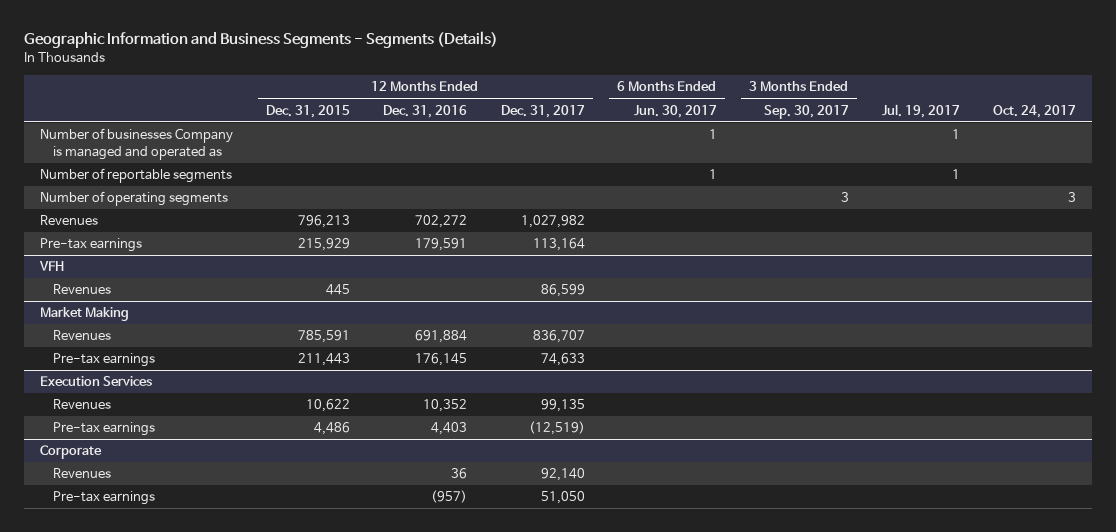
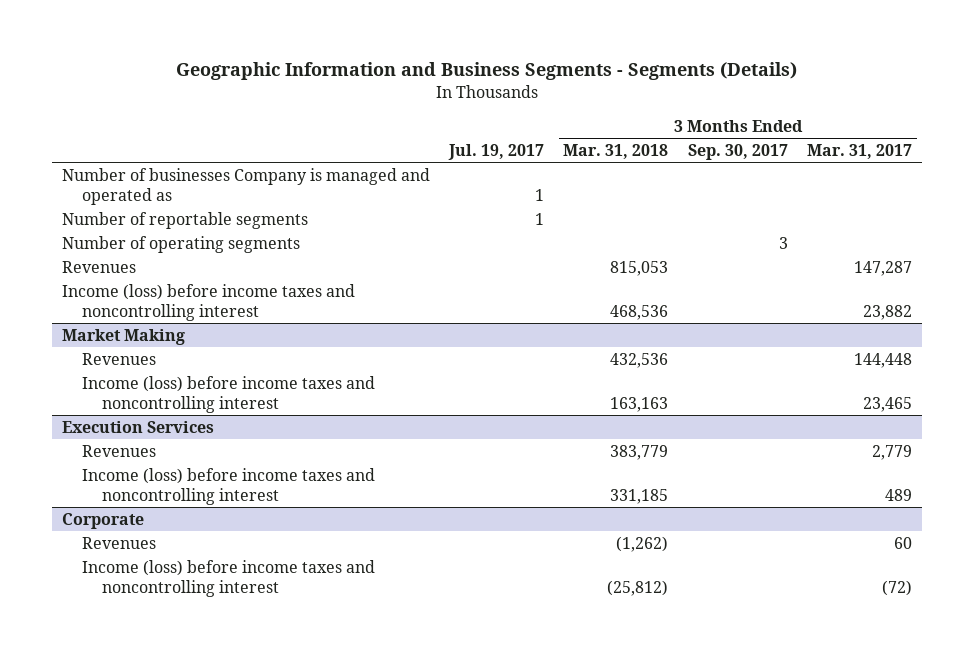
- | 12 Months Ended Dec. 31, 2015 | 12 Months Ended Dec. 31, 2016 | 12 Months Ended Dec. 31, 2017 | 6 Months Ended Jun. 30, 2017 | 3 Months Ended Sep. 30, 2017 | Jul. 19, 2017 | Oct. 24, 2017
+ | Jul. 19, 2017 | 3 Months Ended Mar. 31, 2018 | 3 Months Ended Sep. 30, 2017 | 3 Months Ended Mar. 31, 2017
- Pre-tax earnings | 215,929 | 179,591 | 113,164 | | | |
- VFH
- Revenues | 445 | | 86,599 | | | |
+ Income (loss) before income taxes and noncontrolling interest | | 468,536 | | 23,882
@ Market Making
- Pre-tax earnings | 211,443 | 176,145 | 74,633 | | | |
+ Income (loss) before income taxes and noncontrolling interest | | 163,163 | | 23,465
@ Execution Services
- Pre-tax earnings | 4,486 | 4,403 | (12,519) | | | |
+ Income (loss) before income taxes and noncontrolling interest | | 331,185 | | 489
@ Corporate
- Pre-tax earnings | | (957) | 51,050 | | | |
+ Income (loss) before income taxes and noncontrolling interest | | (25,812) | | (72)

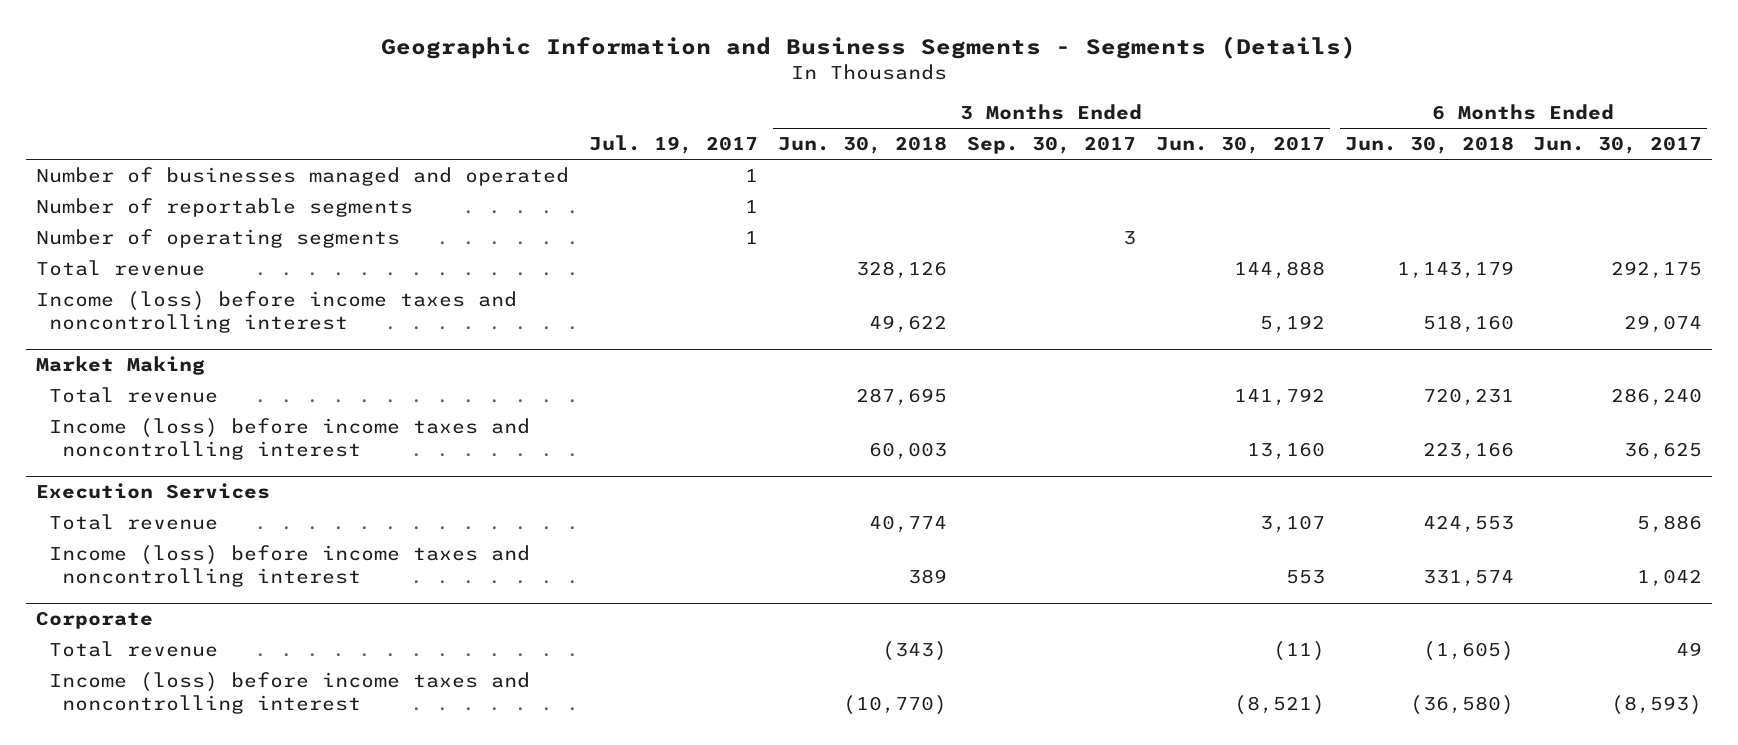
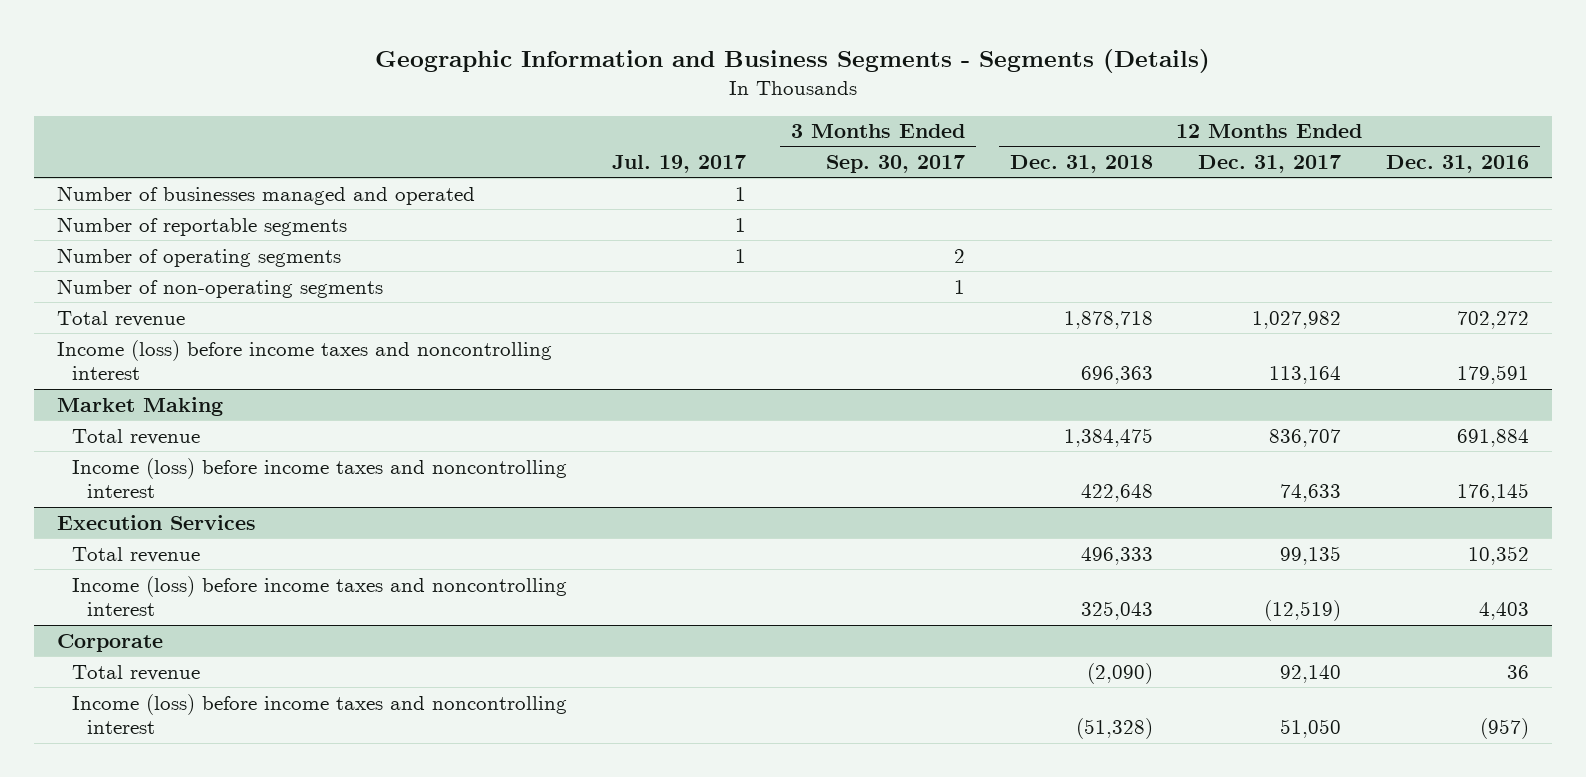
- | Jul. 19, 2017 | 3 Months Ended Jun. 30, 2018 | 3 Months Ended Sep. 30, 2017 | 3 Months Ended Jun. 30, 2017 | 6 Months Ended Jun. 30, 2018 | 6 Months Ended Jun. 30, 2017
+ | Jul. 19, 2017 | 3 Months Ended Sep. 30, 2017 | 12 Months Ended Dec. 31, 2018 | 12 Months Ended Dec. 31, 2017 | 12 Months Ended Dec. 31, 2016
- Number of operating segments | 1 | | 3 | | |
+ Number of operating segments | 1 | 2 | | |
+ Number of non-operating segments | | 1 | | |

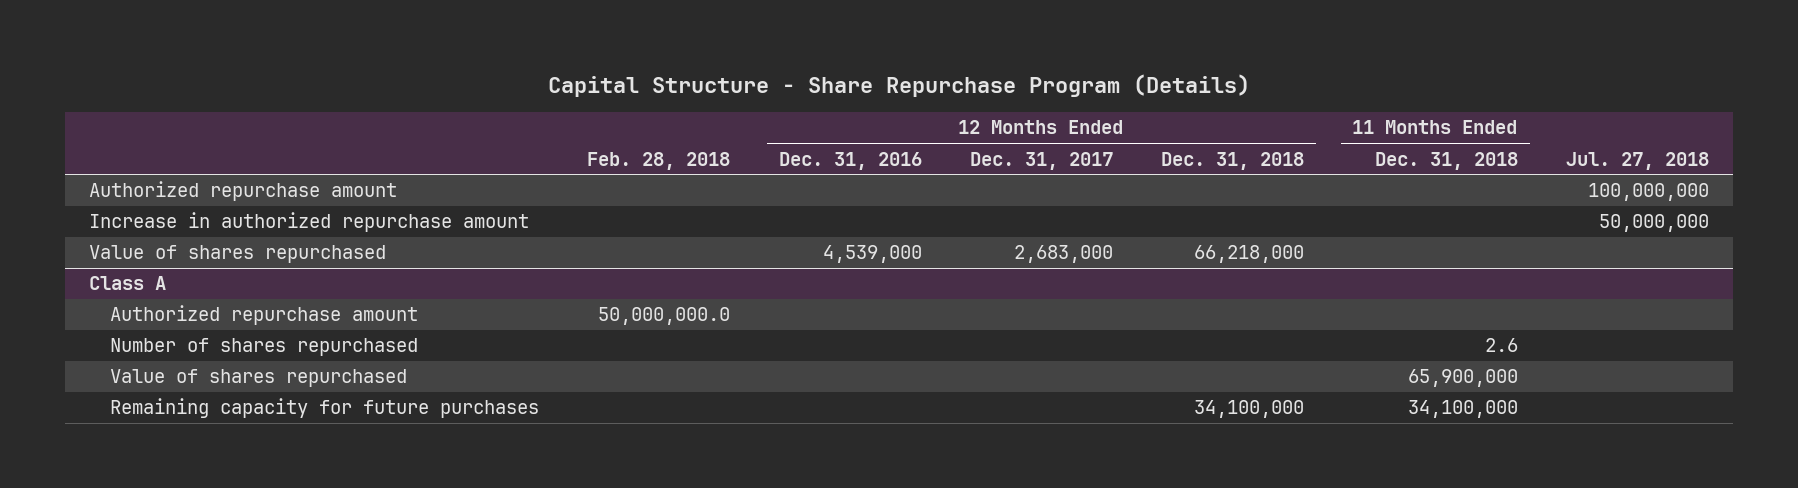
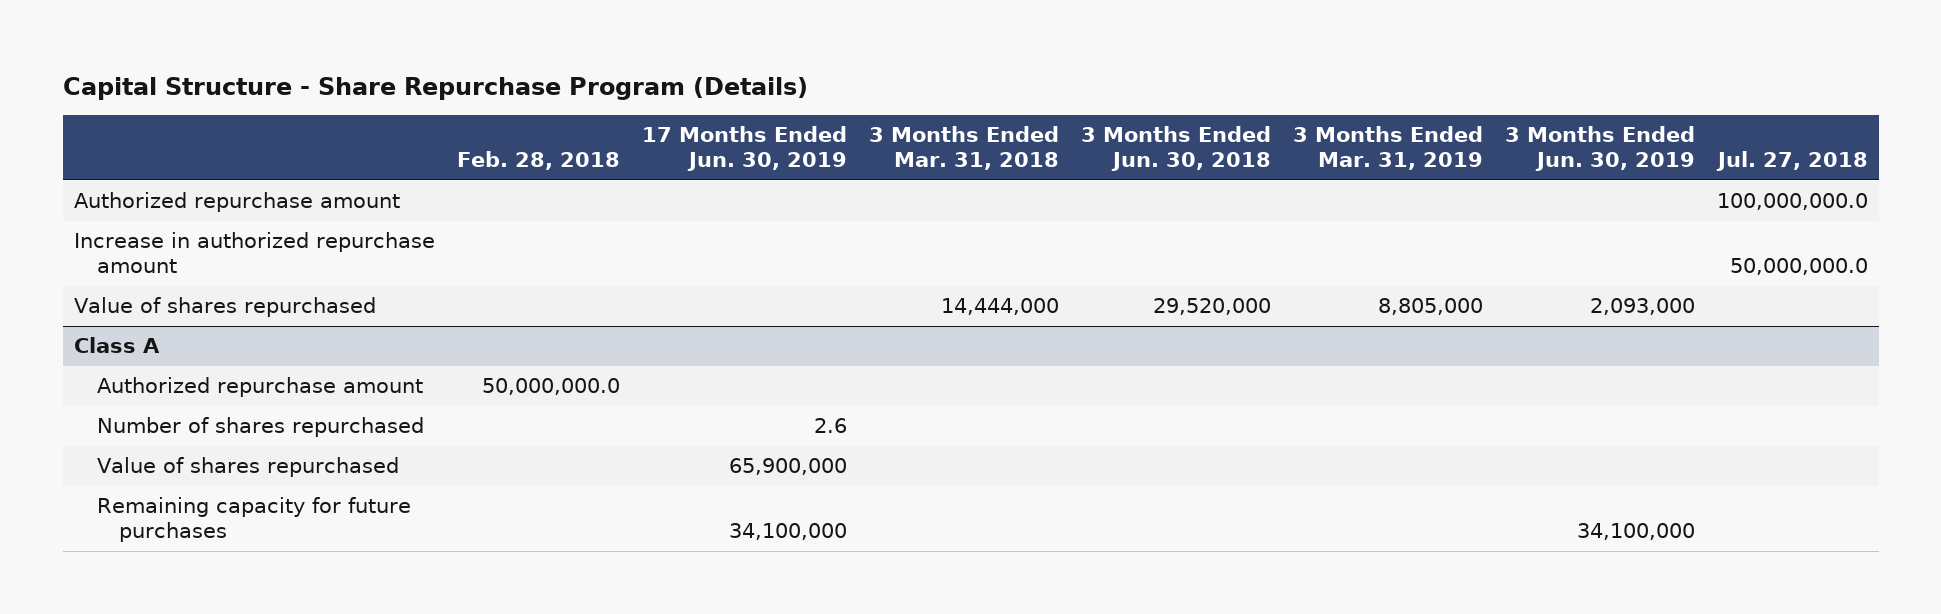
- | Feb. 28, 2018 | 12 Months Ended Dec. 31, 2016 | 12 Months Ended Dec. 31, 2017 | 12 Months Ended Dec. 31, 2018 | 11 Months Ended Dec. 31, 2018 | Jul. 27, 2018
+ | Feb. 28, 2018 | 17 Months Ended Jun. 30, 2019 | 3 Months Ended Mar. 31, 2018 | 3 Months Ended Jun. 30, 2018 | 3 Months Ended Mar. 31, 2019 | 3 Months Ended Jun. 30, 2019 | Jul. 27, 2018
- Authorized repurchase amount | | | | | | 100,000,000
- Increase in authorized repurchase amount | | | | | | 50,000,000
+ Authorized repurchase amount | | | | | | | 100,000,000.0
+ Increase in authorized repurchase amount | | | | | | | 50,000,000.0

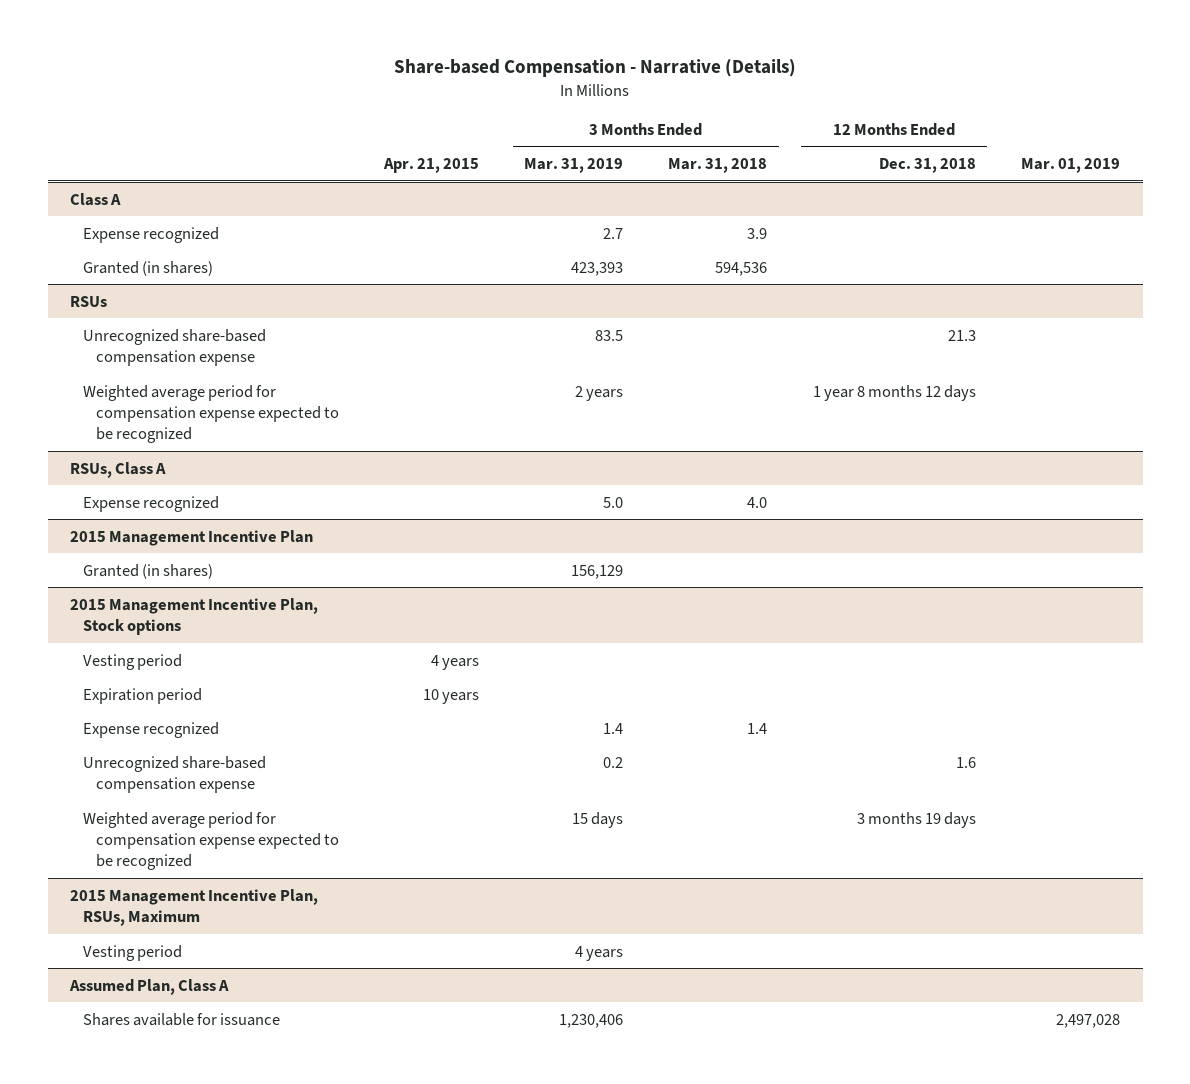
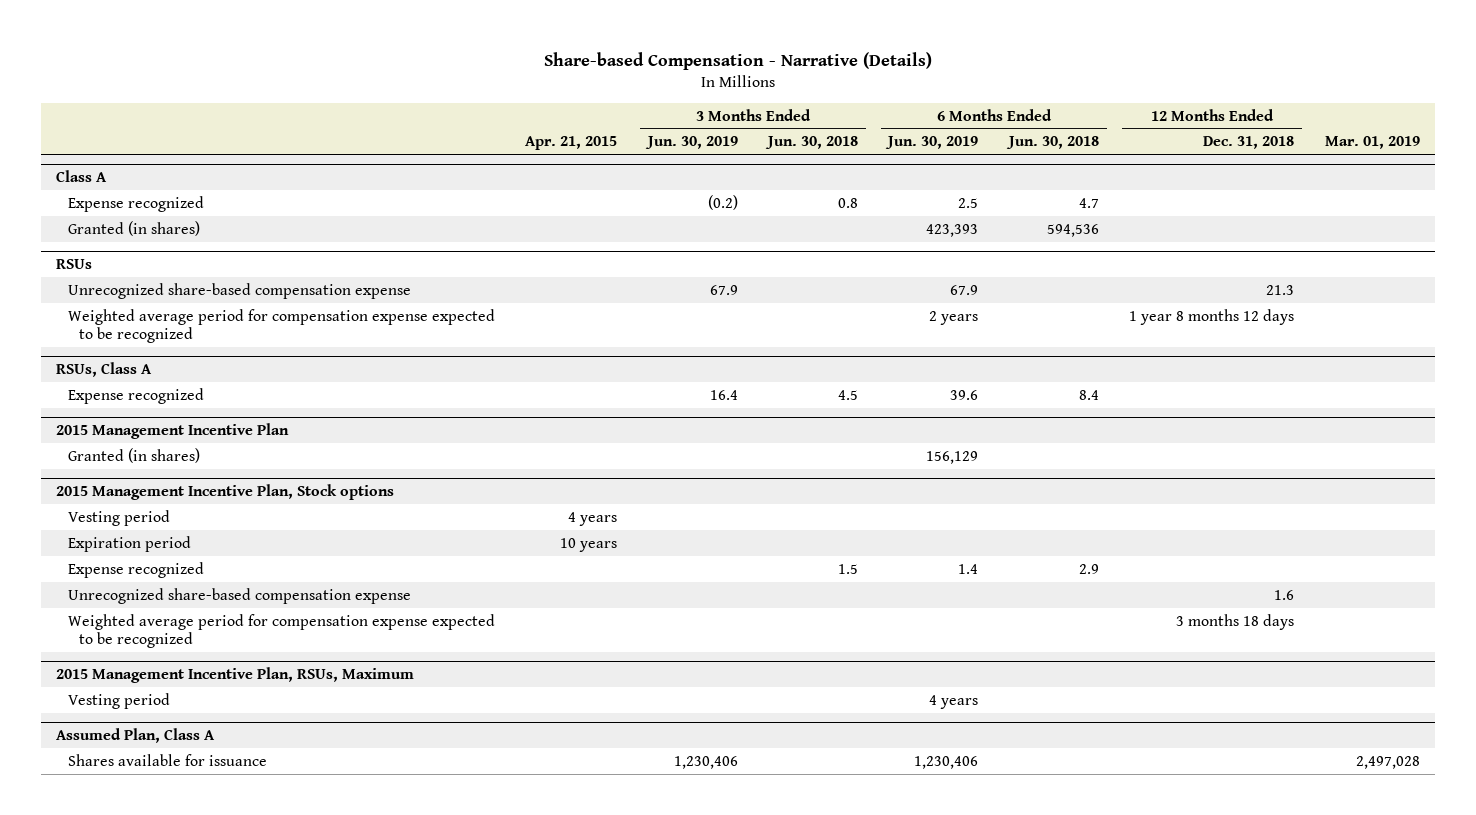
- | Apr. 21, 2015 | 3 Months Ended Mar. 31, 2019 | 3 Months Ended Mar. 31, 2018 | 12 Months Ended Dec. 31, 2018 | Mar. 01, 2019
+ | Apr. 21, 2015 | 3 Months Ended Jun. 30, 2019 | 3 Months Ended Jun. 30, 2018 | 6 Months Ended Jun. 30, 2019 | 6 Months Ended Jun. 30, 2018 | 12 Months Ended Dec. 31, 2018 | Mar. 01, 2019
@ 2015 Management Incentive Plan, Stock options
- Weighted average period for compensation expense expected to be recognized | | 15 days | | 3 months 19 days |
+ Weighted average period for compensation expense expected to be recognized | | | | | | 3 months 18 days |

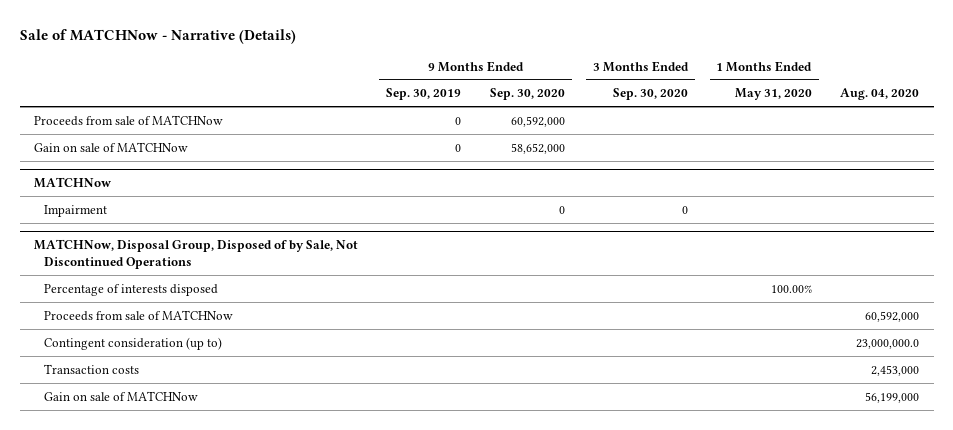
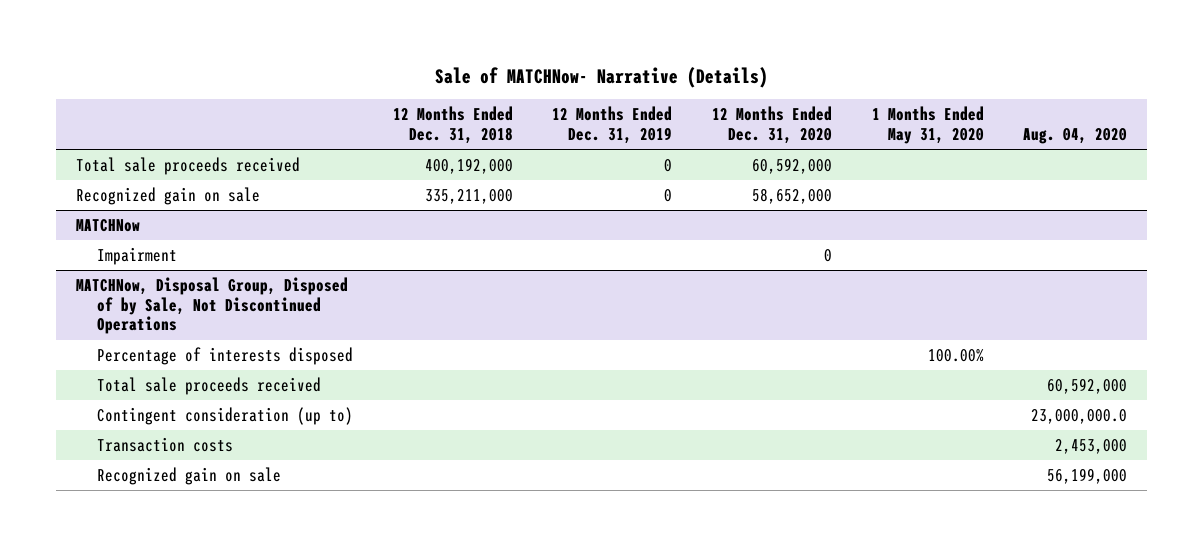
- Sale of MATCHNow - Narrative (Details)
+ Sale of MATCHNow- Narrative (Details)
- | 9 Months Ended Sep. 30, 2019 | 9 Months Ended Sep. 30, 2020 | 3 Months Ended Sep. 30, 2020 | 1 Months Ended May 31, 2020 | Aug. 04, 2020
+ | 12 Months Ended Dec. 31, 2018 | 12 Months Ended Dec. 31, 2019 | 12 Months Ended Dec. 31, 2020 | 1 Months Ended May 31, 2020 | Aug. 04, 2020
- Proceeds from sale of MATCHNow | 0 | 60,592,000 | | |
- Gain on sale of MATCHNow | 0 | 58,652,000 | | |
+ Total sale proceeds received | 400,192,000 | 0 | 60,592,000 | |
+ Recognized gain on sale | 335,211,000 | 0 | 58,652,000 | |
@ MATCHNow, Disposal Group, Disposed of by Sale, Not Discontinued Operations
- Proceeds from sale of MATCHNow | | | | | 60,592,000
+ Total sale proceeds received | | | | | 60,592,000
- Gain on sale of MATCHNow | | | | | 56,199,000
+ Recognized gain on sale | | | | | 56,199,000

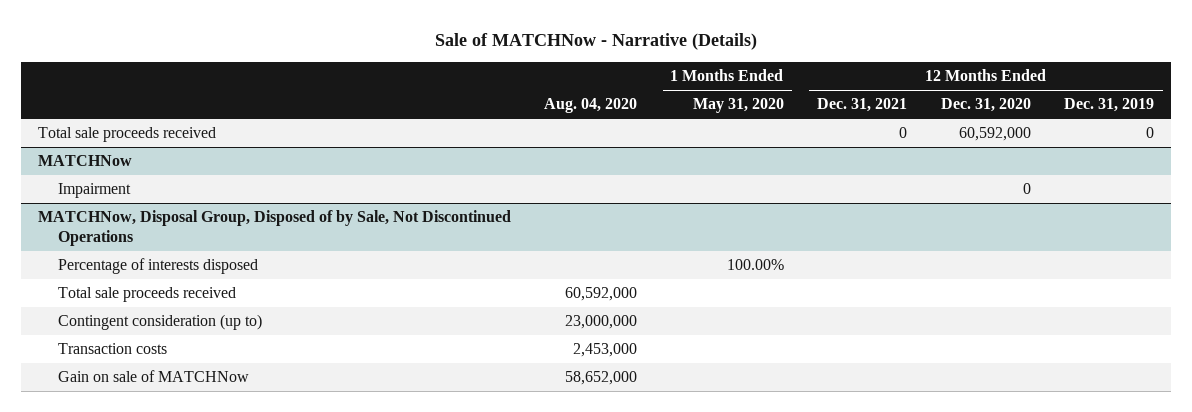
- Sale of MATCHNow- Narrative (Details)
+ Sale of MATCHNow - Narrative (Details)
- | 12 Months Ended Dec. 31, 2018 | 12 Months Ended Dec. 31, 2019 | 12 Months Ended Dec. 31, 2020 | 1 Months Ended May 31, 2020 | Aug. 04, 2020
+ | Aug. 04, 2020 | 1 Months Ended May 31, 2020 | 12 Months Ended Dec. 31, 2021 | 12 Months Ended Dec. 31, 2020 | 12 Months Ended Dec. 31, 2019
- Recognized gain on sale | 335,211,000 | 0 | 58,652,000 | |
@ MATCHNow, Disposal Group, Disposed of by Sale, Not Discontinued Operations
- Contingent consideration (up to) | | | | | 23,000,000.0
+ Contingent consideration (up to) | 23,000,000 | | | |
- Recognized gain on sale | | | | | 56,199,000
+ Gain on sale of MATCHNow | 58,652,000 | | | |

